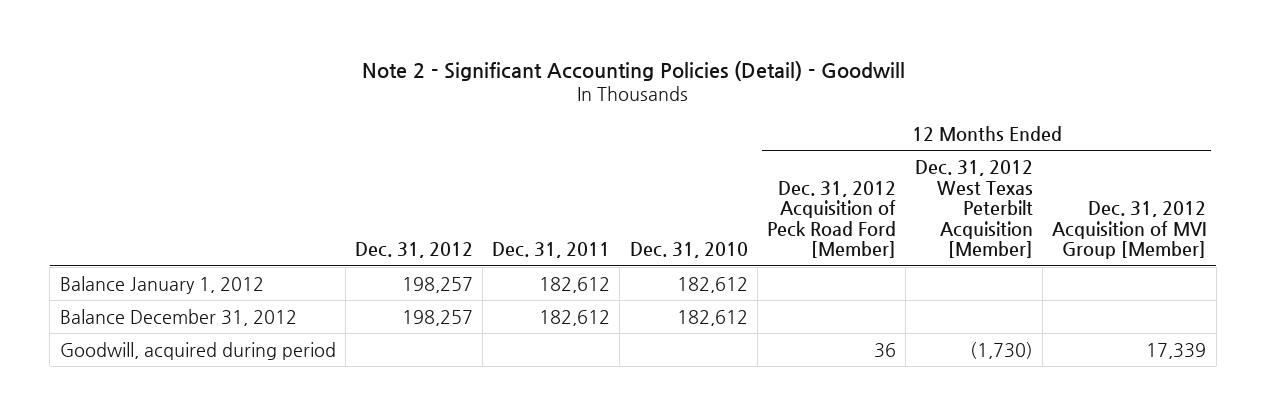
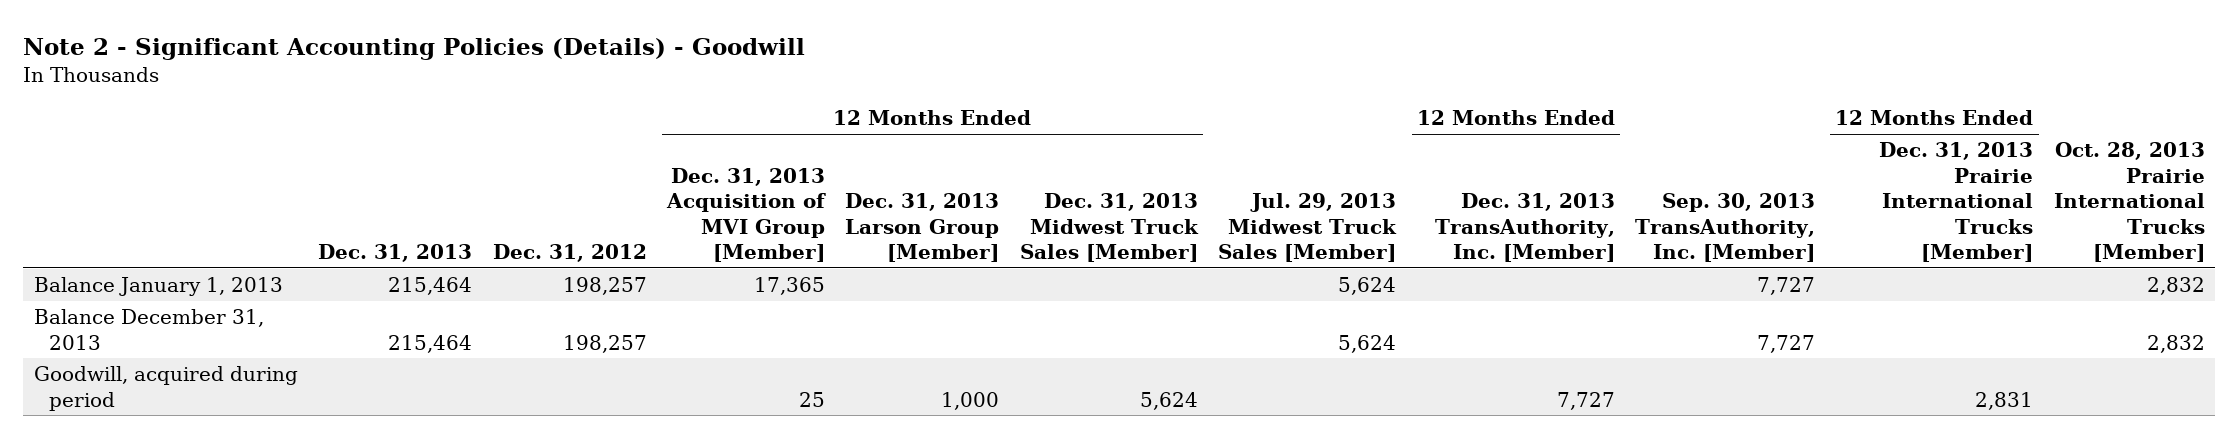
- Note 2 - Significant Accounting Policies (Detail) - Goodwill
+ Note 2 - Significant Accounting Policies (Details) - Goodwill
- | Dec. 31, 2012 | Dec. 31, 2011 | Dec. 31, 2010 | 12 Months Ended Dec. 31, 2012 Acquisition of Peck Road Ford [Member] | 12 Months Ended Dec. 31, 2012 West Texas Peterbilt Acquisition [Member] | 12 Months Ended Dec. 31, 2012 Acquisition of MVI Group [Member]
+ | Dec. 31, 2013 | Dec. 31, 2012 | 12 Months Ended Dec. 31, 2013 Acquisition of MVI Group [Member] | 12 Months Ended Dec. 31, 2013 Larson Group [Member] | 12 Months Ended Dec. 31, 2013 Midwest Truck Sales [Member] | Jul. 29, 2013 Midwest Truck Sales [Member] | 12 Months Ended Dec. 31, 2013 TransAuthority, Inc. [Member] | Sep. 30, 2013 TransAuthority, Inc. [Member] | 12 Months Ended Dec. 31, 2013 Prairie International Trucks [Member] | Oct. 28, 2013 Prairie International Trucks [Member]
- Balance January 1, 2012 | 198,257 | 182,612 | 182,612 | | |
- Balance December 31, 2012 | 198,257 | 182,612 | 182,612 | | |
+ Balance January 1, 2013 | 215,464 | 198,257 | 17,365 | | | 5,624 | | 7,727 | | 2,832
+ Balance December 31, 2013 | 215,464 | 198,257 | | | | 5,624 | | 7,727 | | 2,832

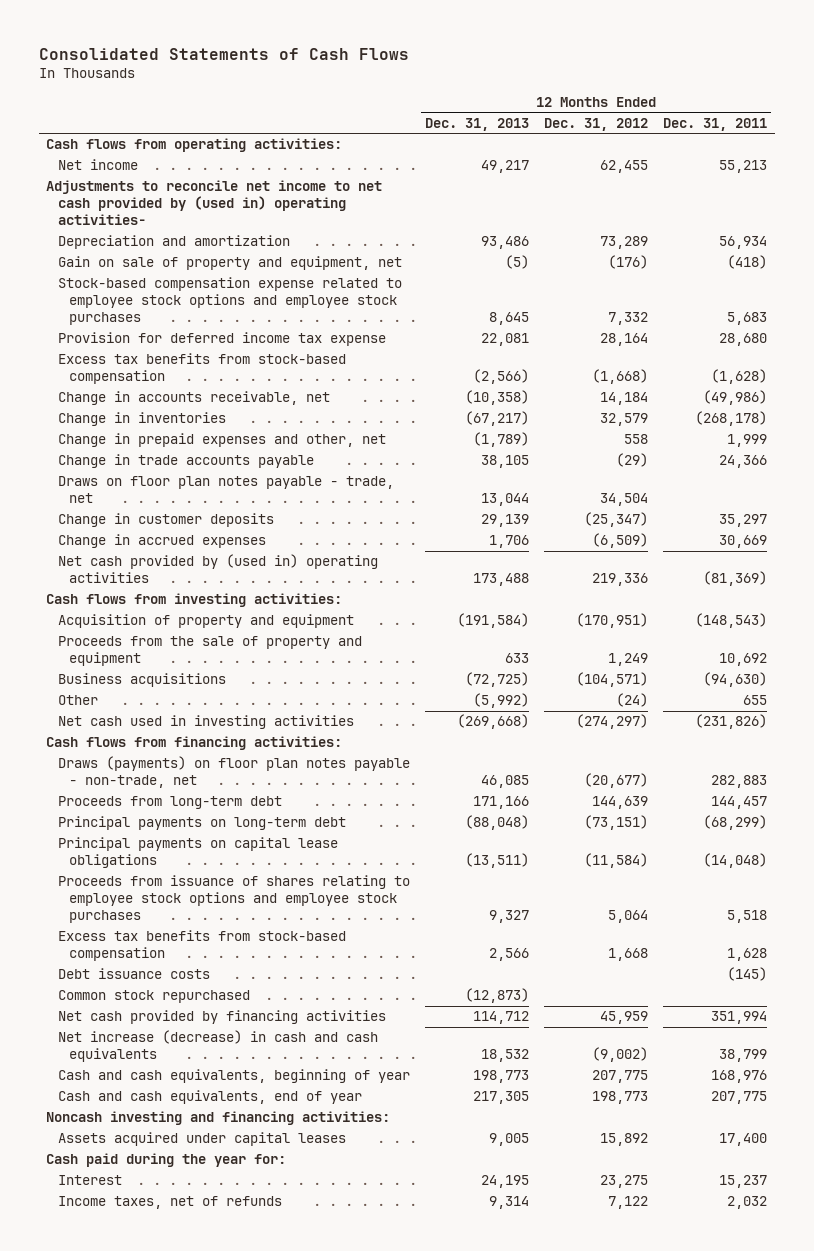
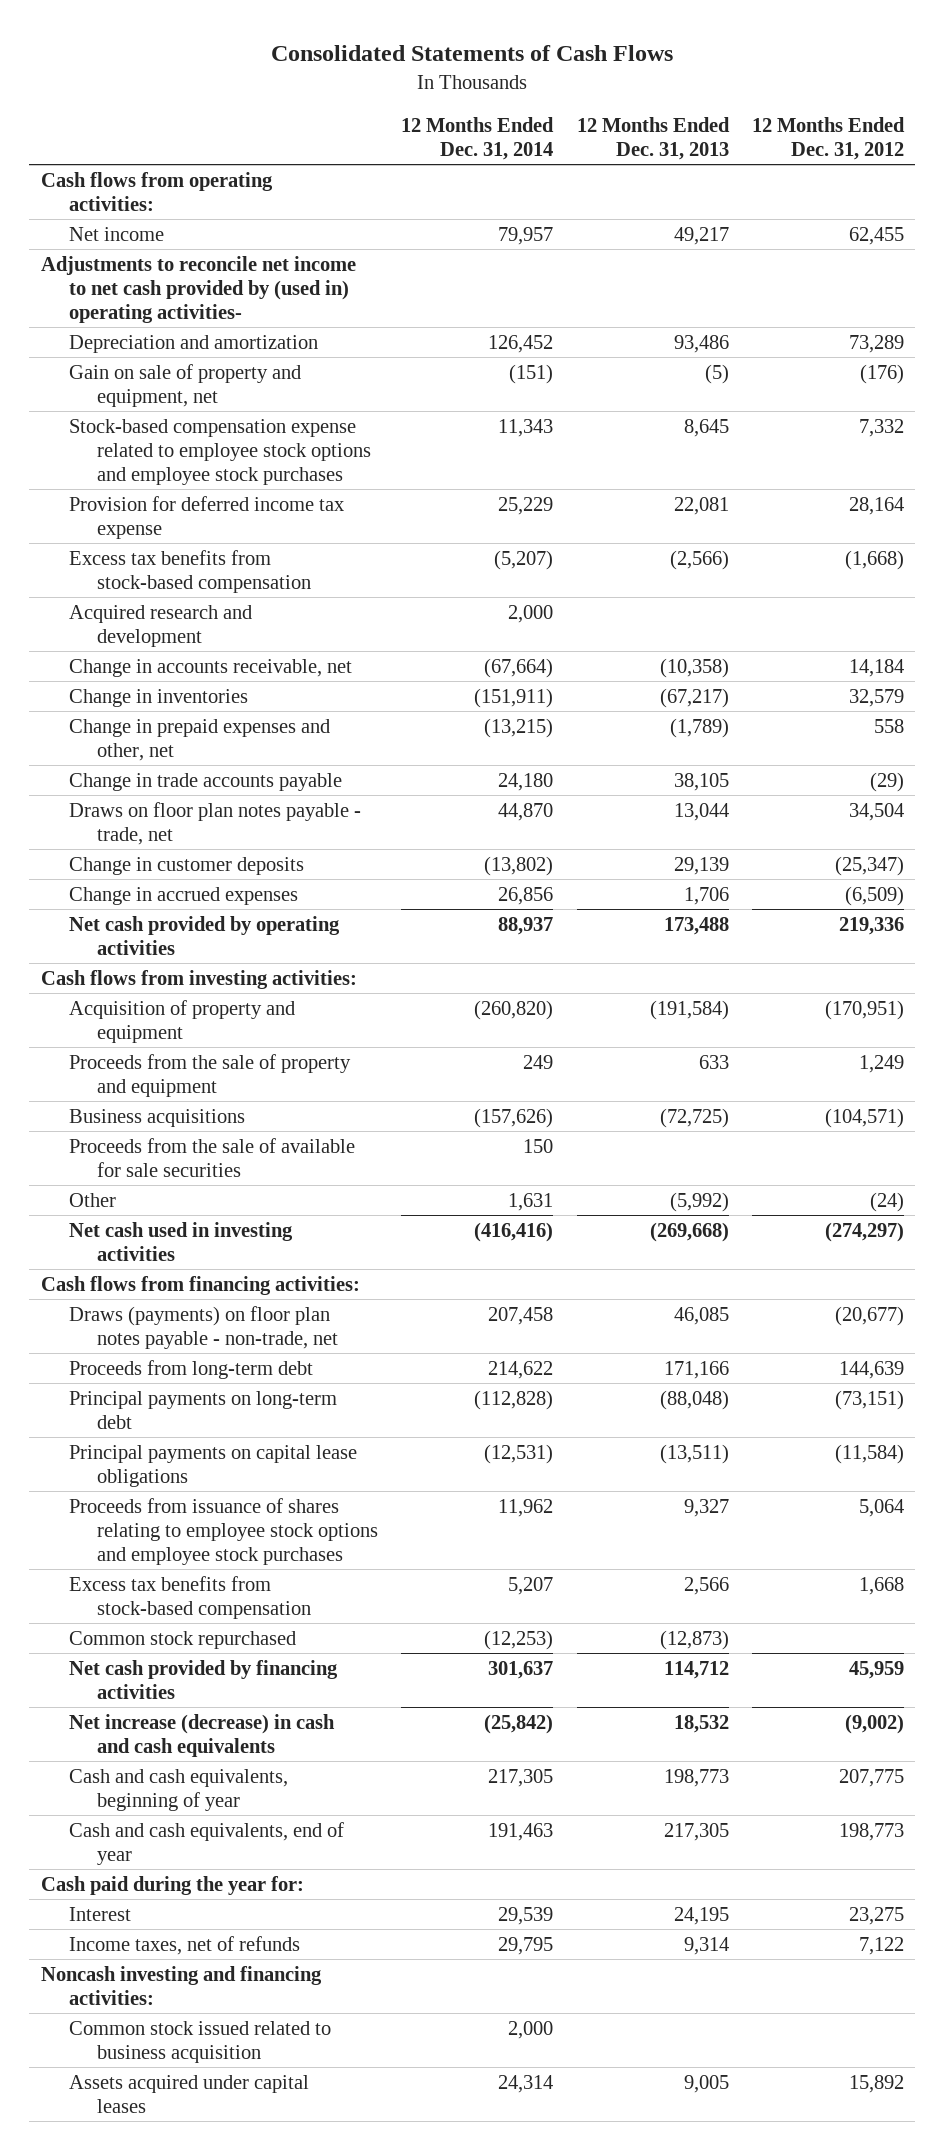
- | 12 Months Ended Dec. 31, 2013 | 12 Months Ended Dec. 31, 2012 | 12 Months Ended Dec. 31, 2011
+ | 12 Months Ended Dec. 31, 2014 | 12 Months Ended Dec. 31, 2013 | 12 Months Ended Dec. 31, 2012
+ Acquired research and development | 2,000 | |
- Net cash provided by (used in) operating activities | 173,488 | 219,336 | (81,369)
+ Net cash provided by operating activities | 88,937 | 173,488 | 219,336
+ Proceeds from the sale of available for sale securities | 150 | |
- Debt issuance costs | | | (145)
moved down: Noncash investing and financing activities:
+ Common stock issued related to business acquisition | 2,000 | |
moved down: Assets acquired under capital leases | 24,314 | 9,005 | 15,892

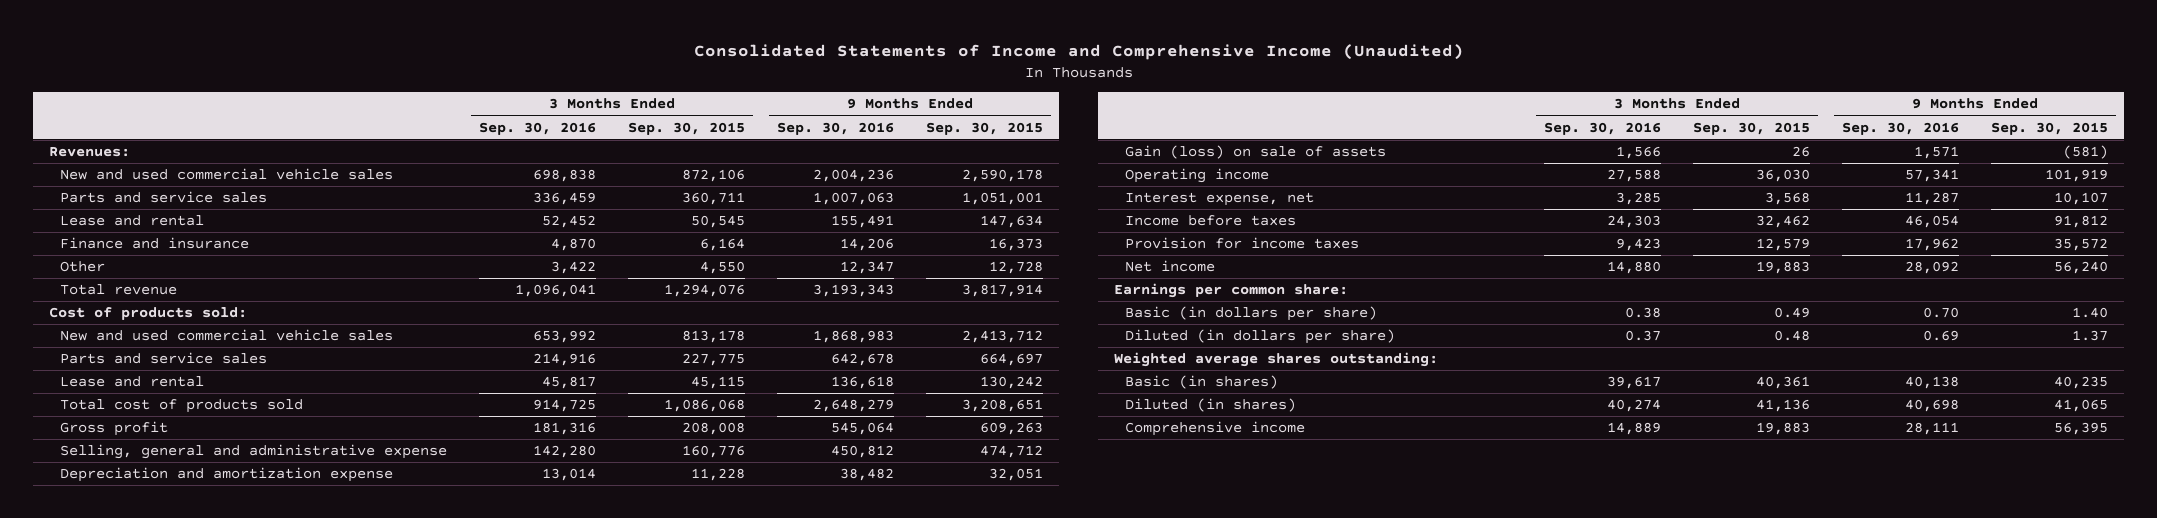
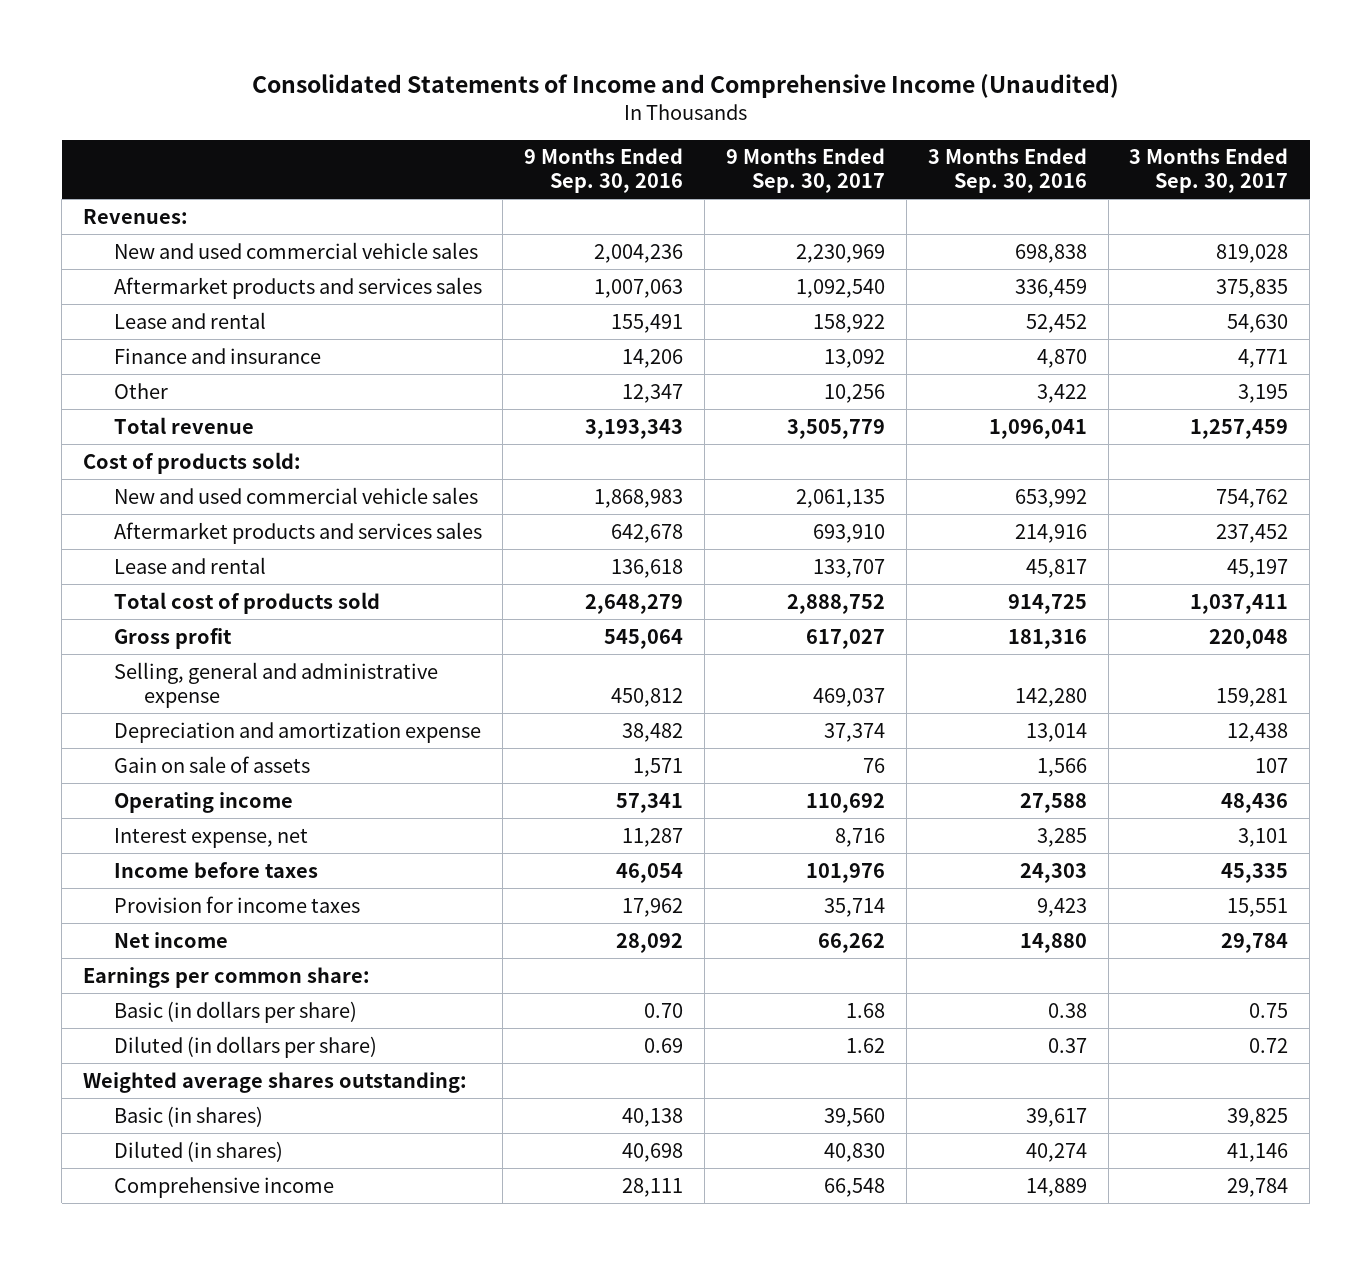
- | 3 Months Ended Sep. 30, 2016 | 3 Months Ended Sep. 30, 2015 | 9 Months Ended Sep. 30, 2016 | 9 Months Ended Sep. 30, 2015
+ | 9 Months Ended Sep. 30, 2016 | 9 Months Ended Sep. 30, 2017 | 3 Months Ended Sep. 30, 2016 | 3 Months Ended Sep. 30, 2017
- Parts and service sales | 336,459 | 360,711 | 1,007,063 | 1,051,001
+ Aftermarket products and services sales | 1,007,063 | 1,092,540 | 336,459 | 375,835
- Parts and service sales | 214,916 | 227,775 | 642,678 | 664,697
+ Aftermarket products and services sales | 642,678 | 693,910 | 214,916 | 237,452
- Gain (loss) on sale of assets | 1,566 | 26 | 1,571 | (581)
+ Gain on sale of assets | 1,571 | 76 | 1,566 | 107

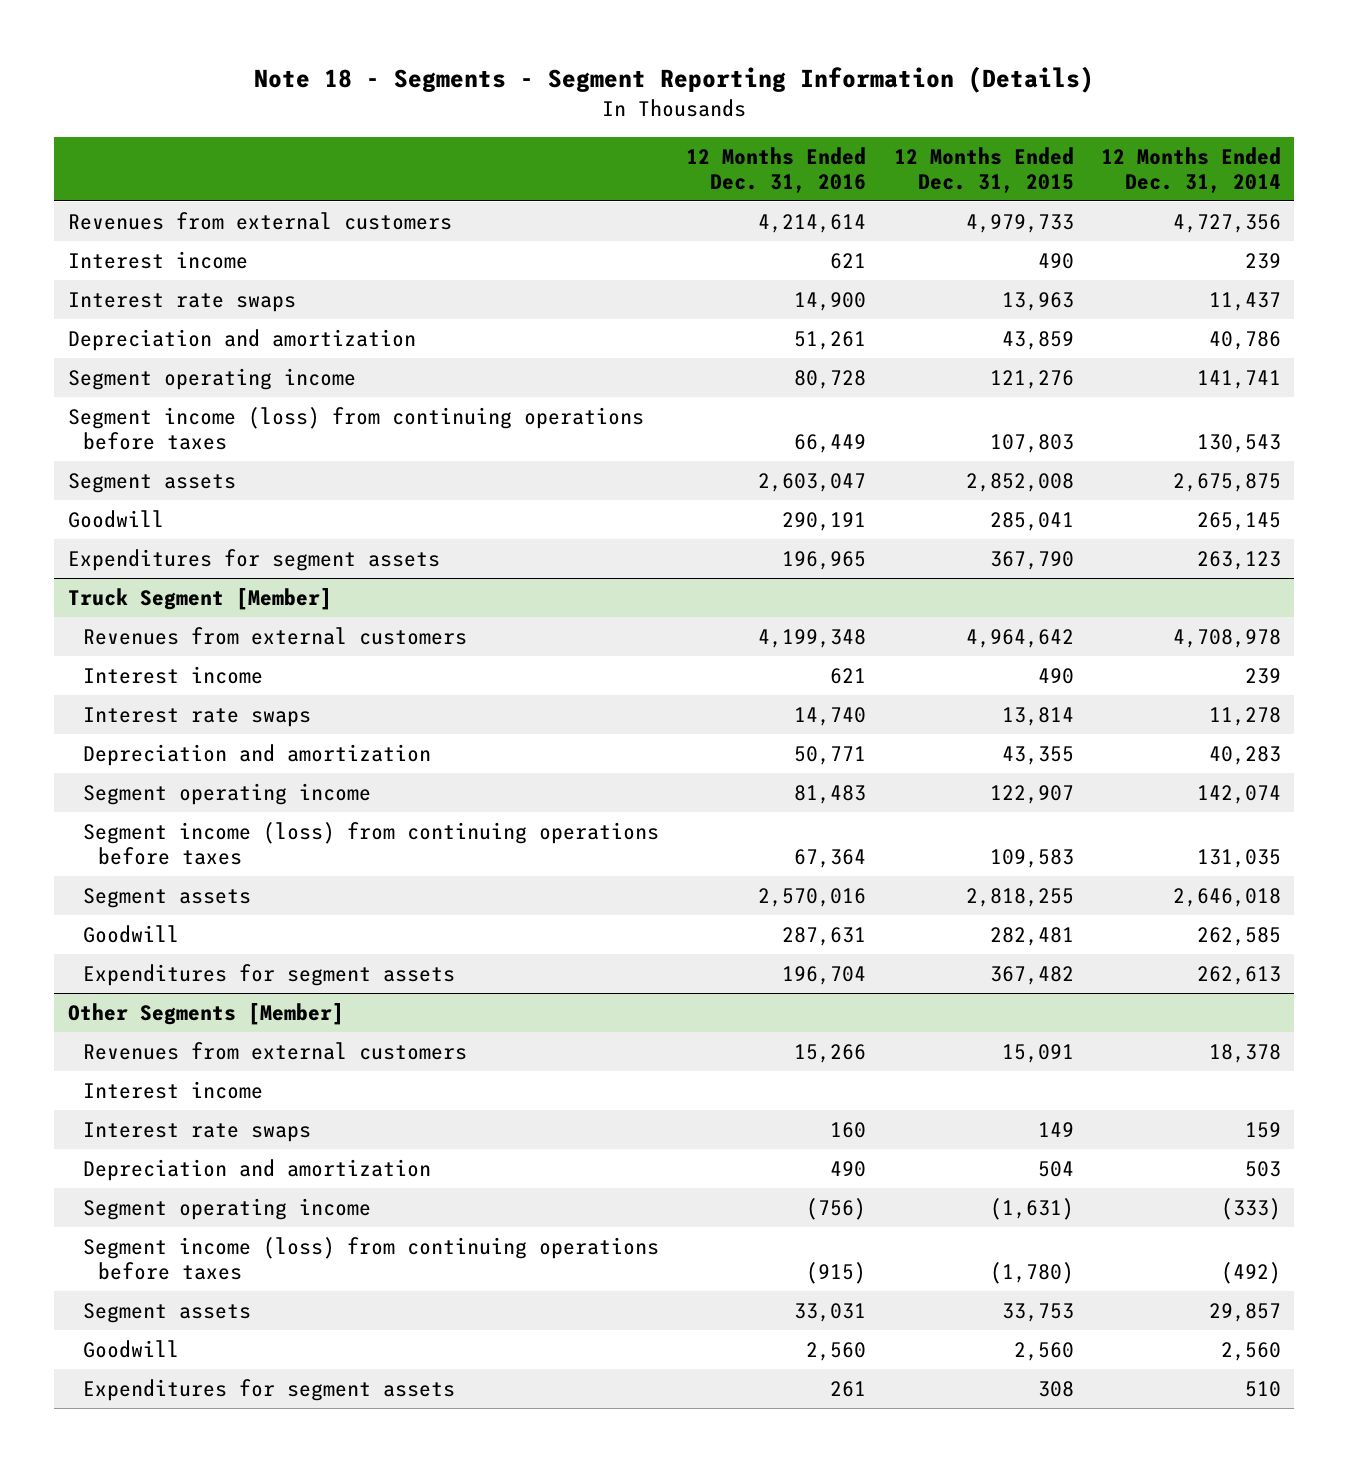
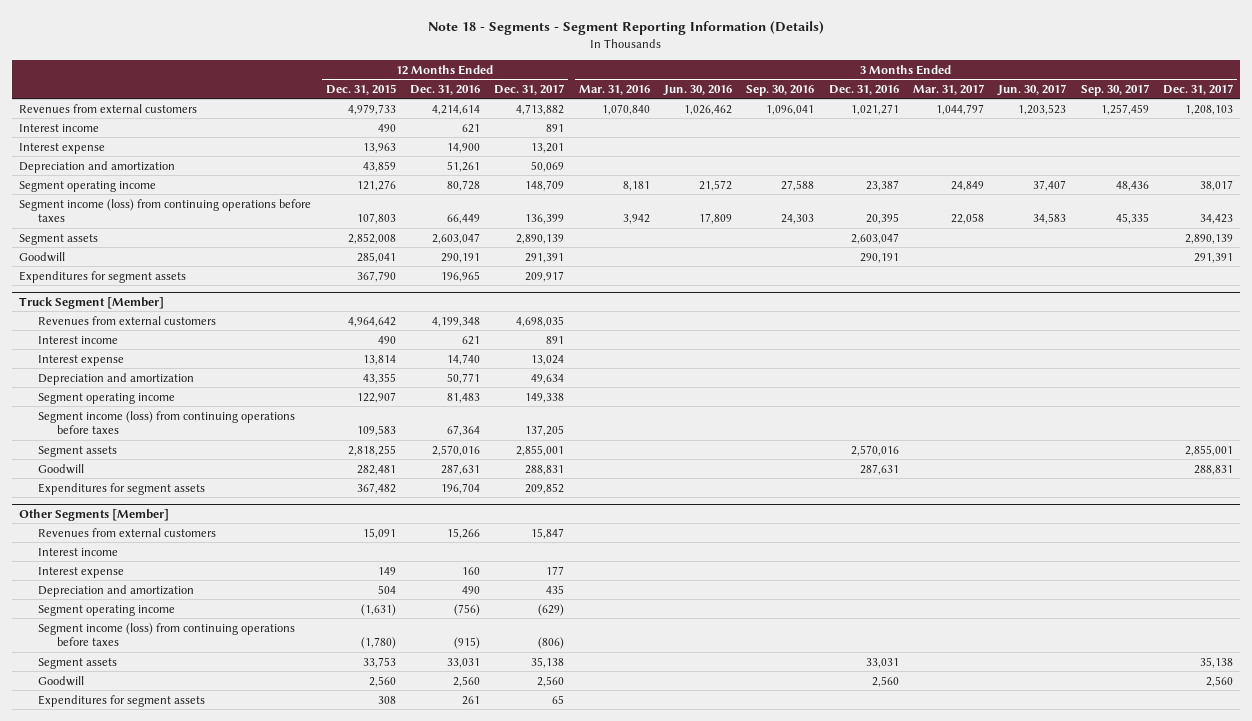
- | 12 Months Ended Dec. 31, 2016 | 12 Months Ended Dec. 31, 2015 | 12 Months Ended Dec. 31, 2014
+ | 12 Months Ended Dec. 31, 2015 | 12 Months Ended Dec. 31, 2016 | 12 Months Ended Dec. 31, 2017 | 3 Months Ended Mar. 31, 2016 | 3 Months Ended Jun. 30, 2016 | 3 Months Ended Sep. 30, 2016 | 3 Months Ended Dec. 31, 2016 | 3 Months Ended Mar. 31, 2017 | 3 Months Ended Jun. 30, 2017 | 3 Months Ended Sep. 30, 2017 | 3 Months Ended Dec. 31, 2017
- Interest rate swaps | 14,900 | 13,963 | 11,437
+ Interest expense | 13,963 | 14,900 | 13,201 | | | | | | | |
@ Truck Segment [Member]
- Interest rate swaps | 14,740 | 13,814 | 11,278
+ Interest expense | 13,814 | 14,740 | 13,024 | | | | | | | |
@ Other Segments [Member]
- Interest rate swaps | 160 | 149 | 159
+ Interest expense | 149 | 160 | 177 | | | | | | | |

